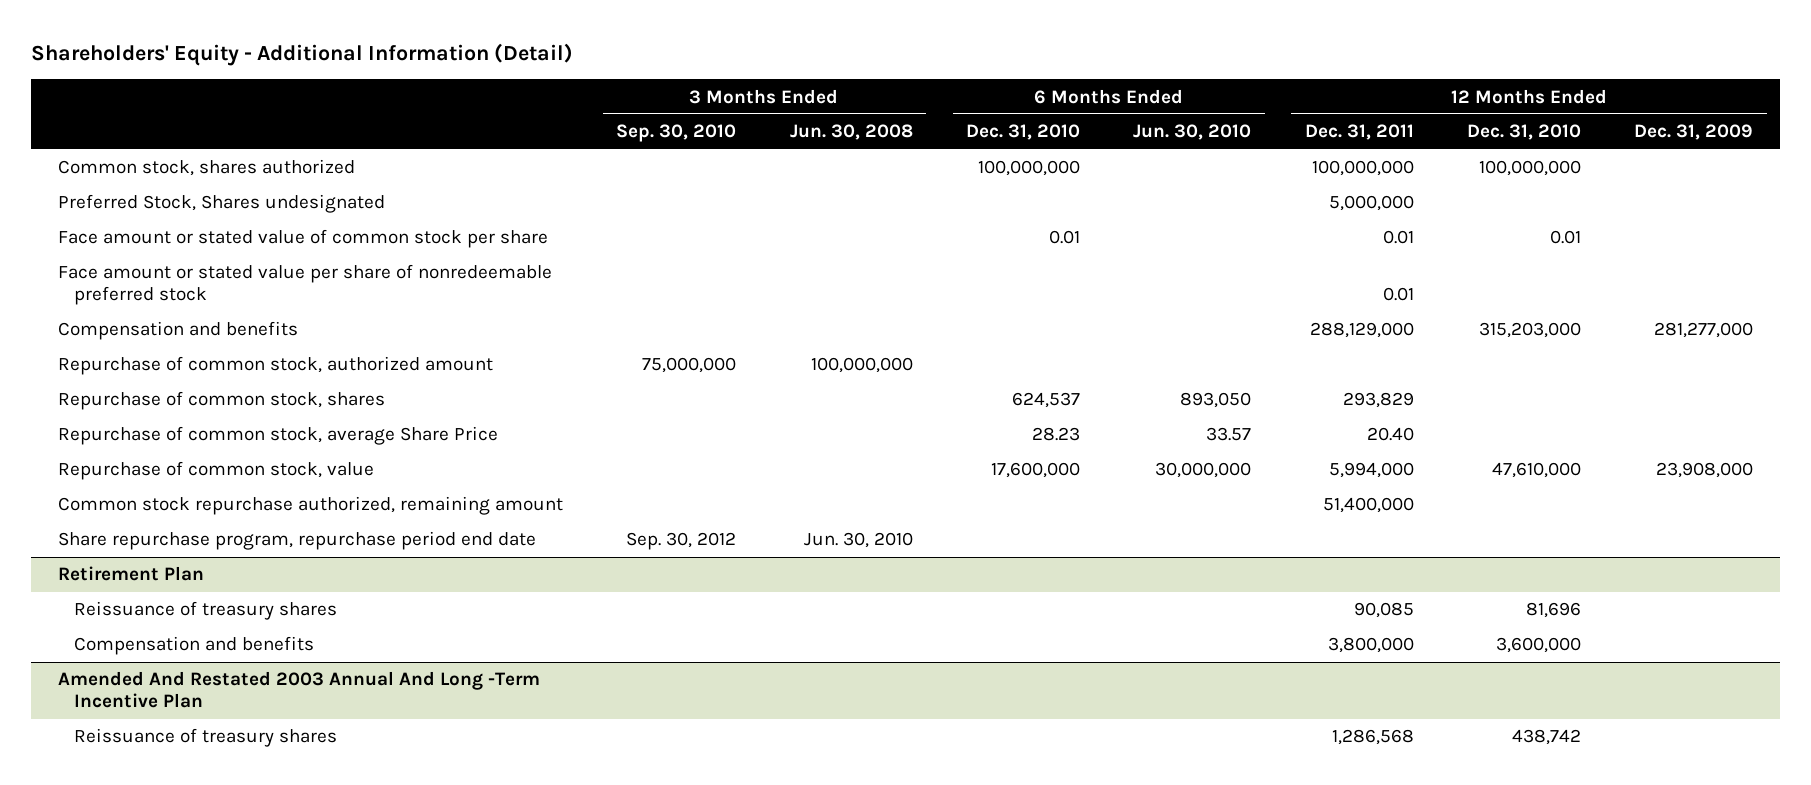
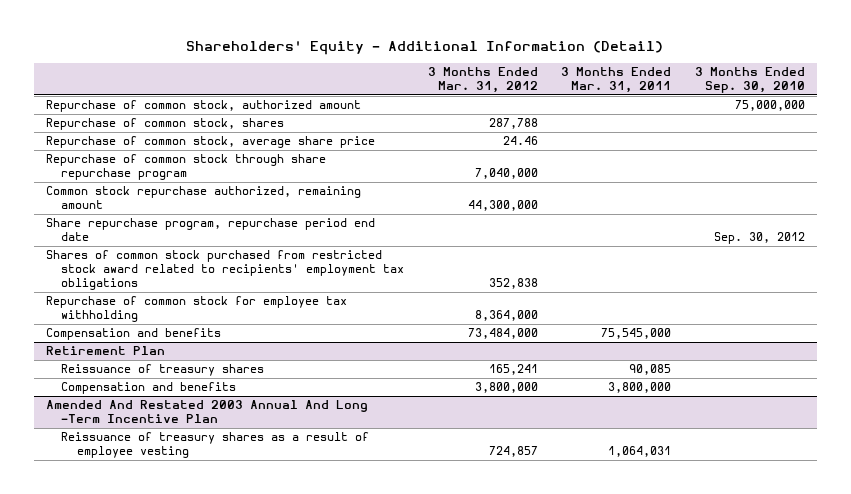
- | 3 Months Ended Sep. 30, 2010 | 3 Months Ended Jun. 30, 2008 | 6 Months Ended Dec. 31, 2010 | 6 Months Ended Jun. 30, 2010 | 12 Months Ended Dec. 31, 2011 | 12 Months Ended Dec. 31, 2010 | 12 Months Ended Dec. 31, 2009
+ | 3 Months Ended Mar. 31, 2012 | 3 Months Ended Mar. 31, 2011 | 3 Months Ended Sep. 30, 2010
- Common stock, shares authorized | | | 100,000,000 | | 100,000,000 | 100,000,000 |
- Preferred Stock, Shares undesignated | | | | | 5,000,000 | |
- Face amount or stated value of common stock per share | | | 0.01 | | 0.01 | 0.01 |
- Face amount or stated value per share of nonredeemable preferred stock | | | | | 0.01 | |
- Repurchase of common stock, average Share Price | | | 28.23 | 33.57 | 20.40 | |
- Repurchase of common stock, value | | | 17,600,000 | 30,000,000 | 5,994,000 | 47,610,000 | 23,908,000
+ Repurchase of common stock, average share price | 24.46 | |
+ Repurchase of common stock through share repurchase program | 7,040,000 | |
+ Shares of common stock purchased from restricted stock award related to recipients' employment tax obligations | 352,838 | |
+ Repurchase of common stock for employee tax withholding | 8,364,000 | |
moved down: Compensation and benefits | 73,484,000 | 75,545,000 |
@ Amended And Restated 2003 Annual And Long -Term Incentive Plan
- Reissuance of treasury shares | | | | | 1,286,568 | 438,742 |
+ Reissuance of treasury shares as a result of employee vesting | 724,857 | 1,064,031 |

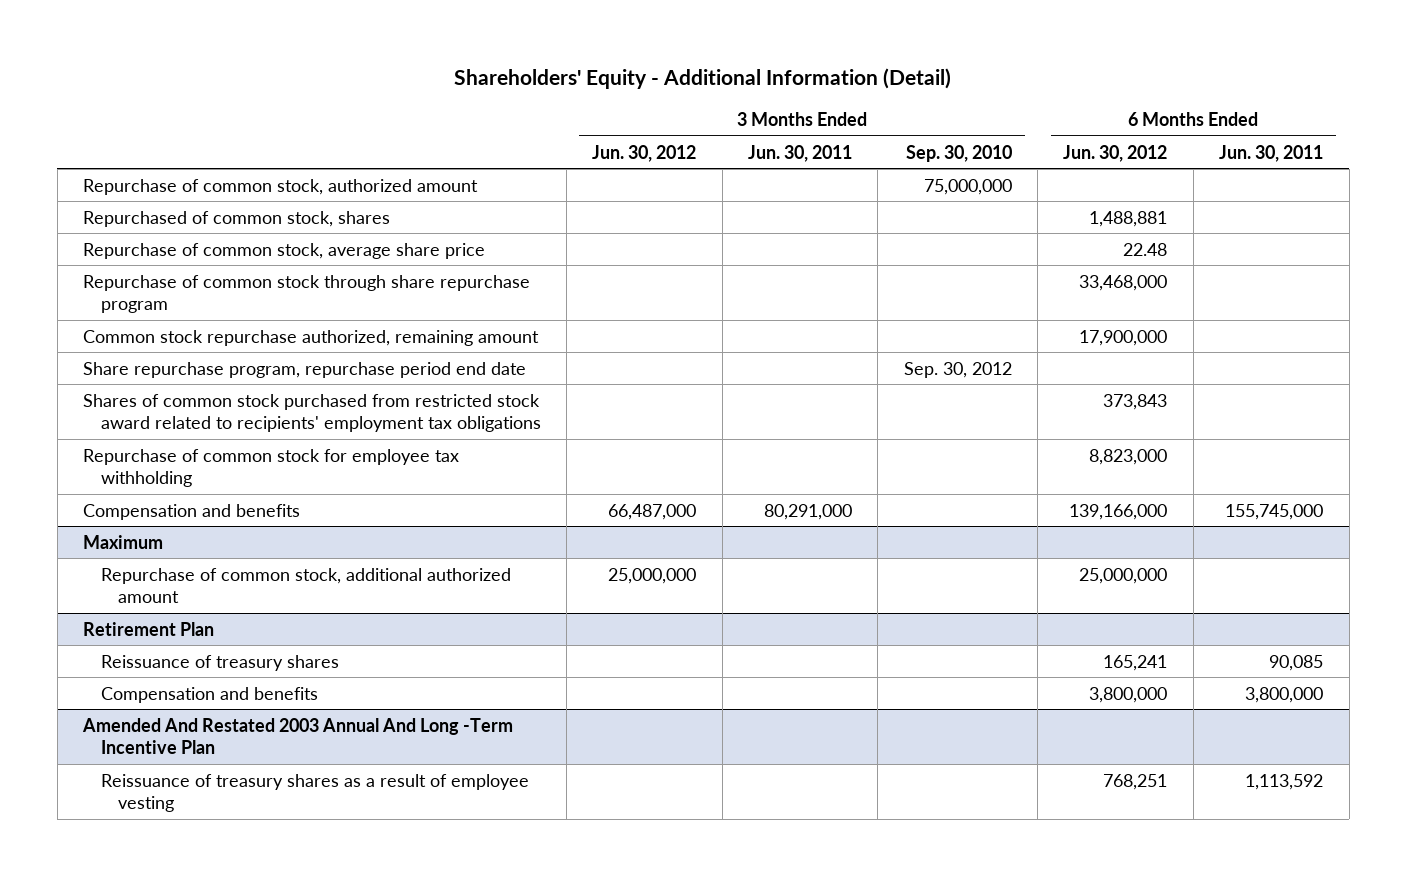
- | 3 Months Ended Mar. 31, 2012 | 3 Months Ended Mar. 31, 2011 | 3 Months Ended Sep. 30, 2010
+ | 3 Months Ended Jun. 30, 2012 | 3 Months Ended Jun. 30, 2011 | 3 Months Ended Sep. 30, 2010 | 6 Months Ended Jun. 30, 2012 | 6 Months Ended Jun. 30, 2011
- Repurchase of common stock, shares | 287,788 | |
+ Repurchased of common stock, shares | | | | 1,488,881 |
+ Maximum
+ Repurchase of common stock, additional authorized amount | 25,000,000 | | | 25,000,000 |

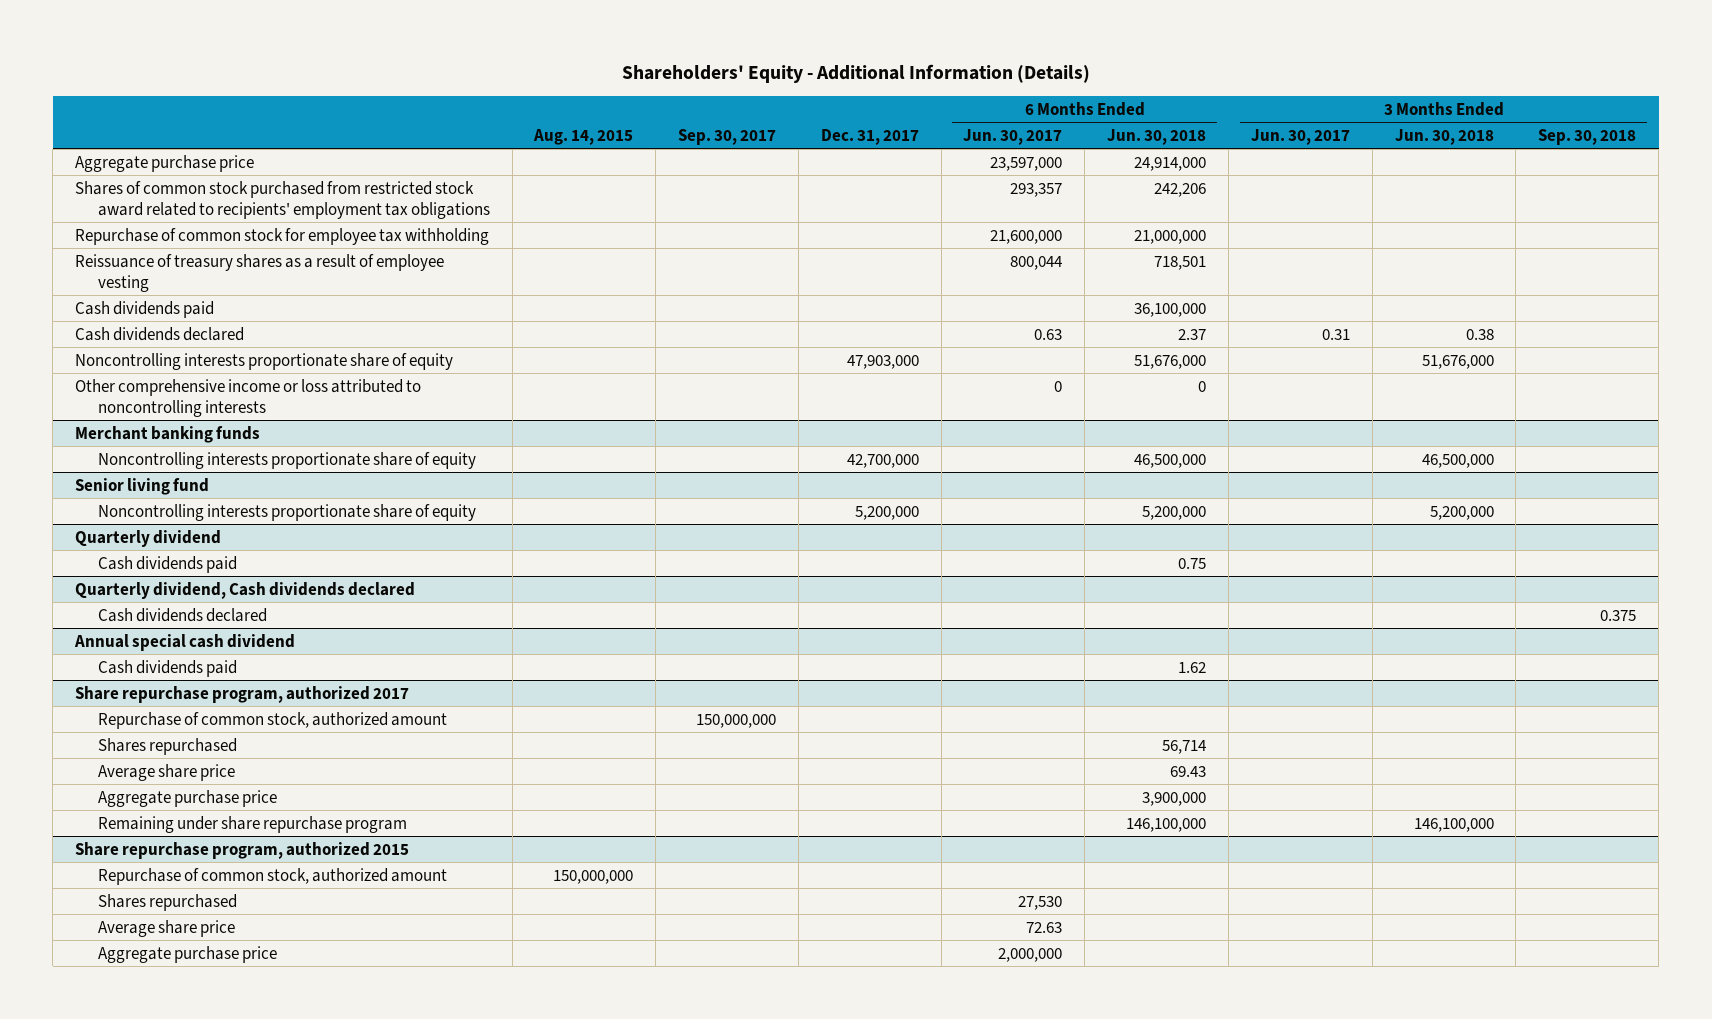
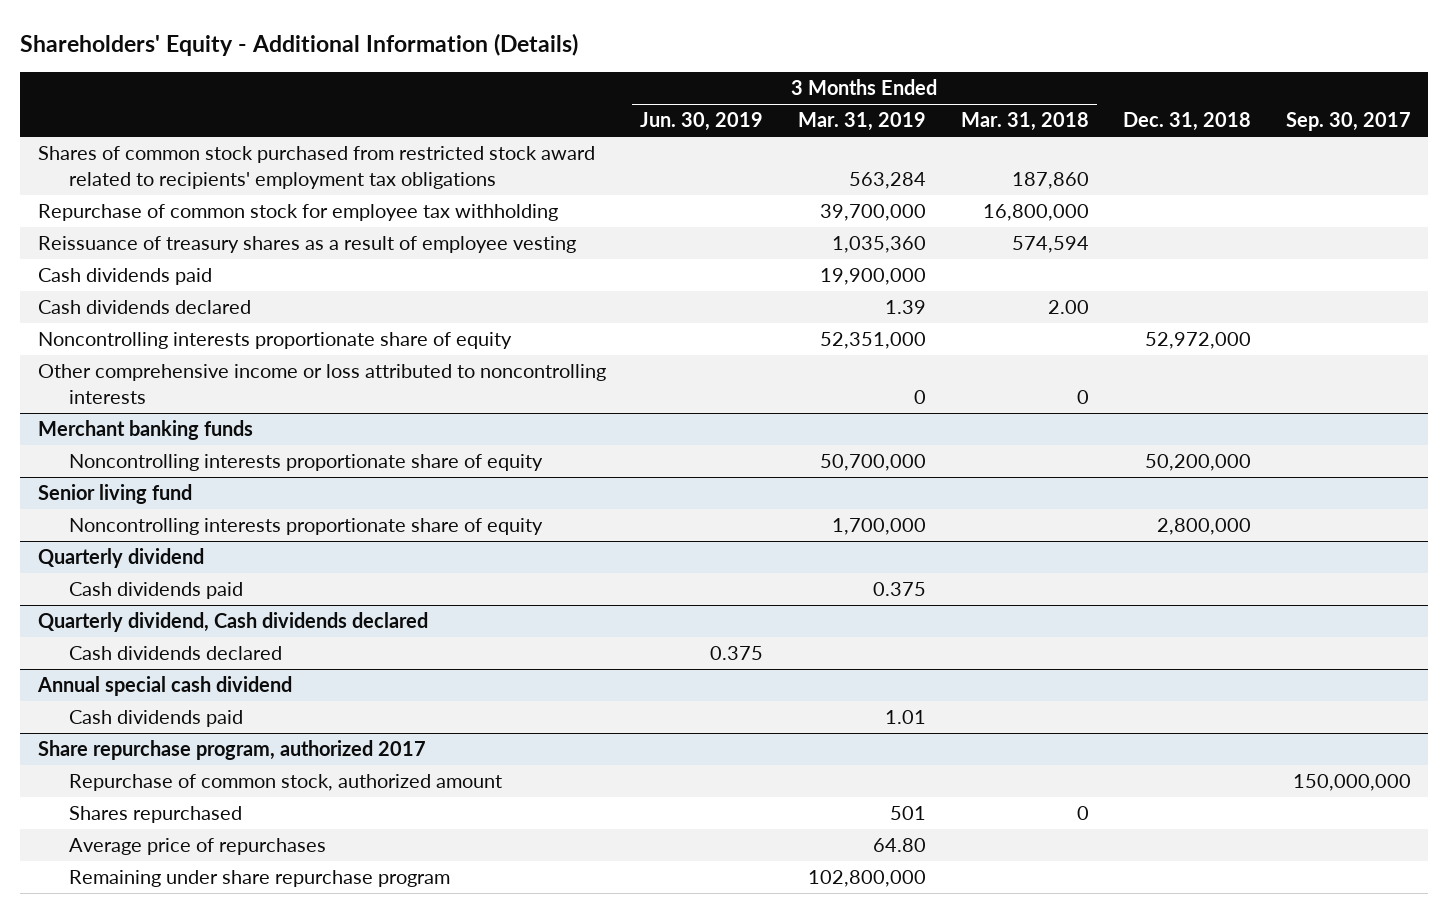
- | Aug. 14, 2015 | Sep. 30, 2017 | Dec. 31, 2017 | 6 Months Ended Jun. 30, 2017 | 6 Months Ended Jun. 30, 2018 | 3 Months Ended Jun. 30, 2017 | 3 Months Ended Jun. 30, 2018 | 3 Months Ended Sep. 30, 2018
+ | 3 Months Ended Jun. 30, 2019 | 3 Months Ended Mar. 31, 2019 | 3 Months Ended Mar. 31, 2018 | Dec. 31, 2018 | Sep. 30, 2017
- Aggregate purchase price | | | | 23,597,000 | 24,914,000 | | |
@ Share repurchase program, authorized 2017
- Average share price | | | | | 69.43 | | |
- Aggregate purchase price | | | | | 3,900,000 | | |
+ Average price of repurchases | | 64.80 | | |
- Share repurchase program, authorized 2015
- Repurchase of common stock, authorized amount | 150,000,000 | | | | | | |
- Shares repurchased | | | | 27,530 | | | |
- Average share price | | | | 72.63 | | | |
- Aggregate purchase price | | | | 2,000,000 | | | |

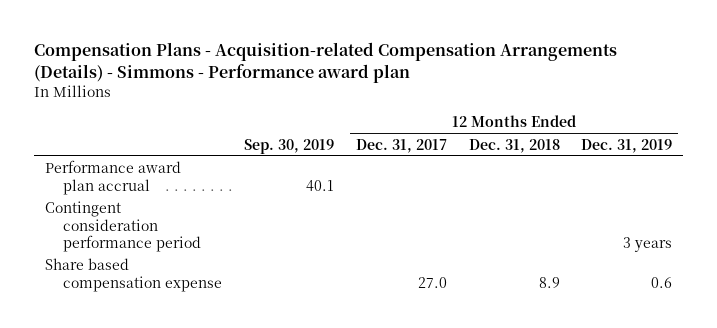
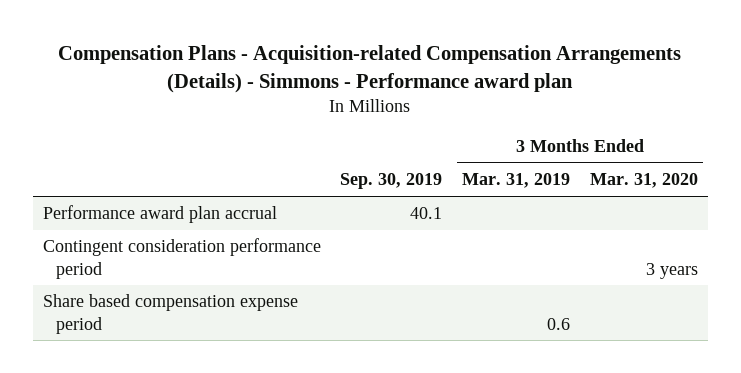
- | Sep. 30, 2019 | 12 Months Ended Dec. 31, 2017 | 12 Months Ended Dec. 31, 2018 | 12 Months Ended Dec. 31, 2019
+ | Sep. 30, 2019 | 3 Months Ended Mar. 31, 2019 | 3 Months Ended Mar. 31, 2020
- Share based compensation expense | | 27.0 | 8.9 | 0.6
+ Share based compensation expense period | | 0.6 |

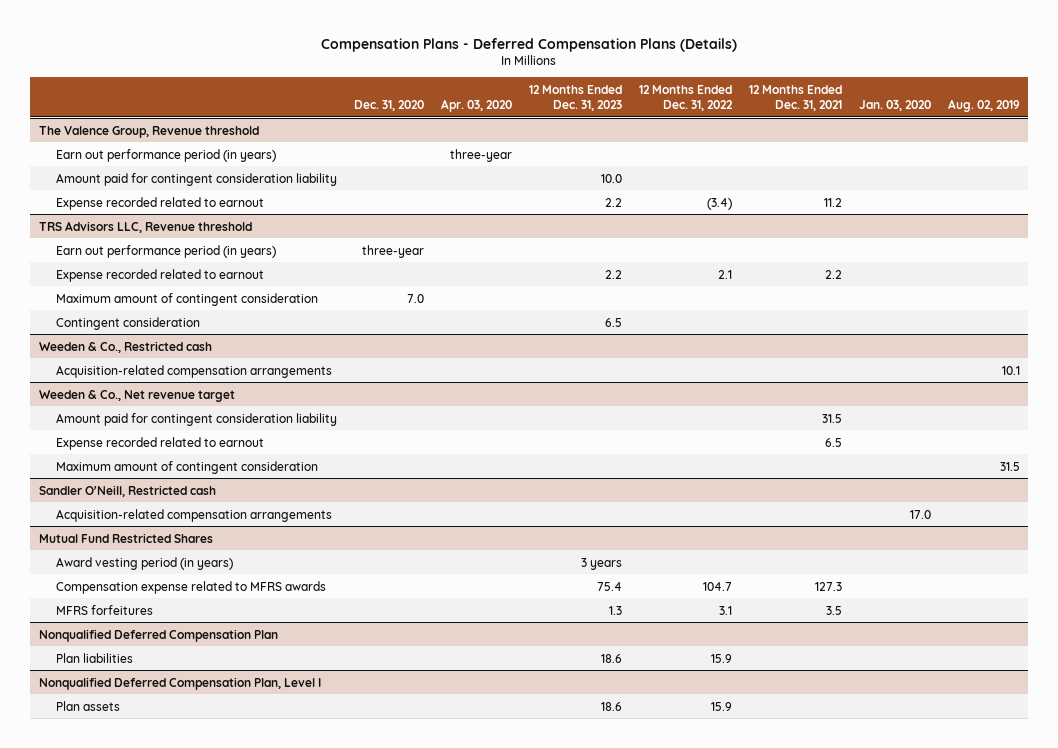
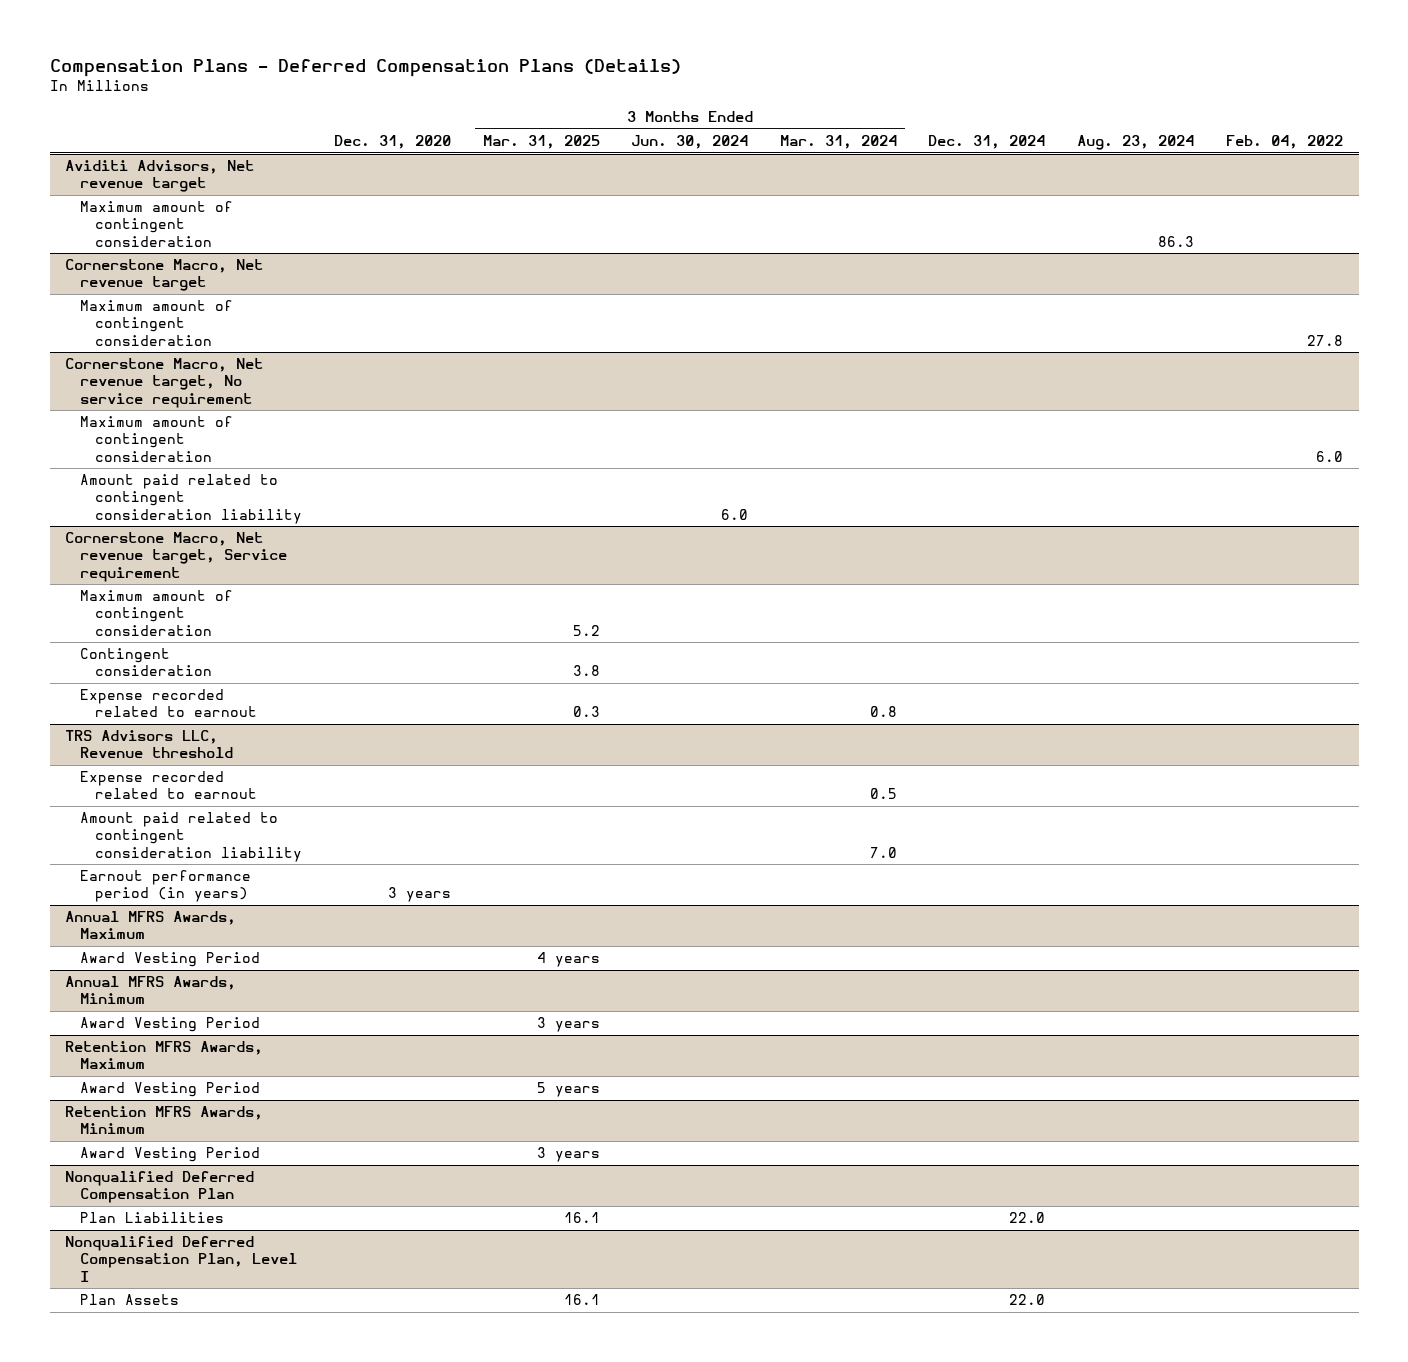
- | Dec. 31, 2020 | Apr. 03, 2020 | 12 Months Ended Dec. 31, 2023 | 12 Months Ended Dec. 31, 2022 | 12 Months Ended Dec. 31, 2021 | Jan. 03, 2020 | Aug. 02, 2019
+ | Dec. 31, 2020 | 3 Months Ended Mar. 31, 2025 | 3 Months Ended Jun. 30, 2024 | 3 Months Ended Mar. 31, 2024 | Dec. 31, 2024 | Aug. 23, 2024 | Feb. 04, 2022
- The Valence Group, Revenue threshold
- Earn out performance period (in years) | | three-year | | | | |
- Amount paid for contingent consideration liability | | | 10.0 | | | |
- Expense recorded related to earnout | | | 2.2 | (3.4) | 11.2 | |
+ Aviditi Advisors, Net revenue target
+ Maximum amount of contingent consideration | | | | | | 86.3 |
+ Cornerstone Macro, Net revenue target
+ Maximum amount of contingent consideration | | | | | | | 27.8
+ Cornerstone Macro, Net revenue target, No service requirement
+ Maximum amount of contingent consideration | | | | | | | 6.0
+ Amount paid related to contingent consideration liability | | | 6.0 | | | |
+ Cornerstone Macro, Net revenue target, Service requirement
+ Maximum amount of contingent consideration | | 5.2 | | | | |
+ Contingent consideration | | 3.8 | | | | |
+ Expense recorded related to earnout | | 0.3 | | 0.8 | | |
@ TRS Advisors LLC, Revenue threshold
- Earn out performance period (in years) | three-year | | | | | |
- Maximum amount of contingent consideration | 7.0 | | | | | |
- Contingent consideration | | | 6.5 | | | |
- Weeden & Co., Restricted cash
- Acquisition-related compensation arrangements | | | | | | | 10.1
- Weeden & Co., Net revenue target
- Amount paid for contingent consideration liability | | | | | 31.5 | |
- Expense recorded related to earnout | | | | | 6.5 | |
- Maximum amount of contingent consideration | | | | | | | 31.5
- Sandler O'Neill, Restricted cash
- Acquisition-related compensation arrangements | | | | | | 17.0 |
- Mutual Fund Restricted Shares
- Award vesting period (in years) | | | 3 years | | | |
- Compensation expense related to MFRS awards | | | 75.4 | 104.7 | 127.3 | |
- MFRS forfeitures | | | 1.3 | 3.1 | 3.5 | |
@ TRS Advisors LLC, Revenue threshold
+ Amount paid related to contingent consideration liability | | | | 7.0 | | |
+ Earnout performance period (in years) | 3 years | | | | | |
+ Annual MFRS Awards, Maximum
+ Award Vesting Period | | 4 years | | | | |
+ Annual MFRS Awards, Minimum
+ Award Vesting Period | | 3 years | | | | |
+ Retention MFRS Awards, Maximum
+ Award Vesting Period | | 5 years | | | | |
+ Retention MFRS Awards, Minimum
+ Award Vesting Period | | 3 years | | | | |
@ Nonqualified Deferred Compensation Plan
- Plan liabilities | | | 18.6 | 15.9 | | |
+ Plan Liabilities | | 16.1 | | | 22.0 | |
@ Nonqualified Deferred Compensation Plan, Level I
- Plan assets | | | 18.6 | 15.9 | | |
+ Plan Assets | | 16.1 | | | 22.0 | |

